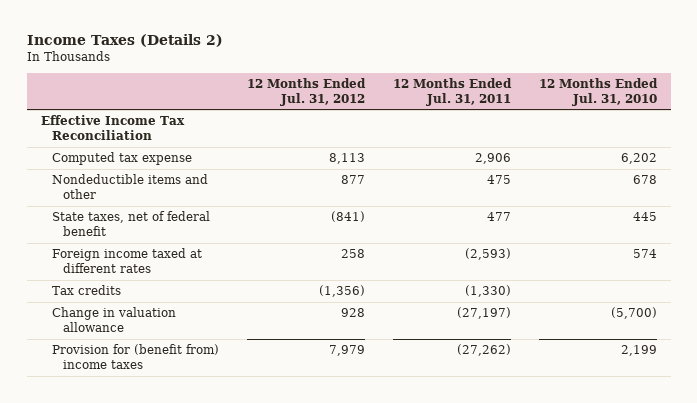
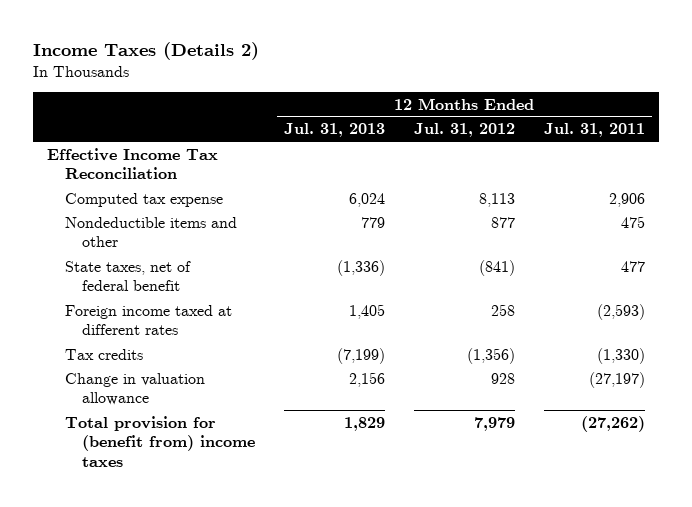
- | 12 Months Ended Jul. 31, 2012 | 12 Months Ended Jul. 31, 2011 | 12 Months Ended Jul. 31, 2010
+ | 12 Months Ended Jul. 31, 2013 | 12 Months Ended Jul. 31, 2012 | 12 Months Ended Jul. 31, 2011
- Provision for (benefit from) income taxes | 7,979 | (27,262) | 2,199
+ Total provision for (benefit from) income taxes | 1,829 | 7,979 | (27,262)

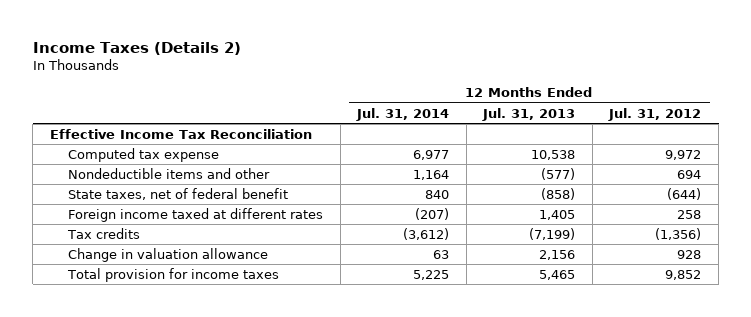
- | 12 Months Ended Jul. 31, 2013 | 12 Months Ended Jul. 31, 2012 | 12 Months Ended Jul. 31, 2011
+ | 12 Months Ended Jul. 31, 2014 | 12 Months Ended Jul. 31, 2013 | 12 Months Ended Jul. 31, 2012
- Computed tax expense | 6,024 | 8,113 | 2,906
- Nondeductible items and other | 779 | 877 | 475
- State taxes, net of federal benefit | (1,336) | (841) | 477
+ Computed tax expense | 6,977 | 10,538 | 9,972
+ Nondeductible items and other | 1,164 | (577) | 694
+ State taxes, net of federal benefit | 840 | (858) | (644)
- Total provision for (benefit from) income taxes | 1,829 | 7,979 | (27,262)
+ Total provision for income taxes | 5,225 | 5,465 | 9,852

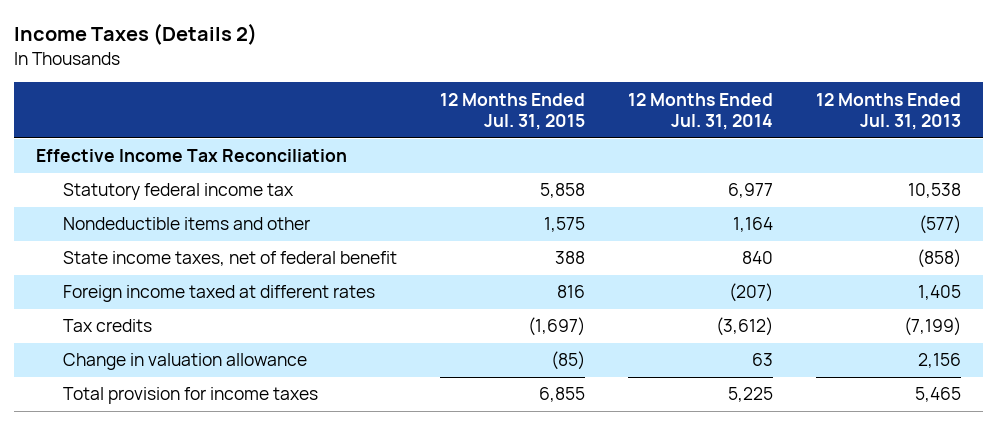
- | 12 Months Ended Jul. 31, 2014 | 12 Months Ended Jul. 31, 2013 | 12 Months Ended Jul. 31, 2012
+ | 12 Months Ended Jul. 31, 2015 | 12 Months Ended Jul. 31, 2014 | 12 Months Ended Jul. 31, 2013
- Computed tax expense | 6,977 | 10,538 | 9,972
+ Statutory federal income tax | 5,858 | 6,977 | 10,538
- State taxes, net of federal benefit | 840 | (858) | (644)
+ State income taxes, net of federal benefit | 388 | 840 | (858)

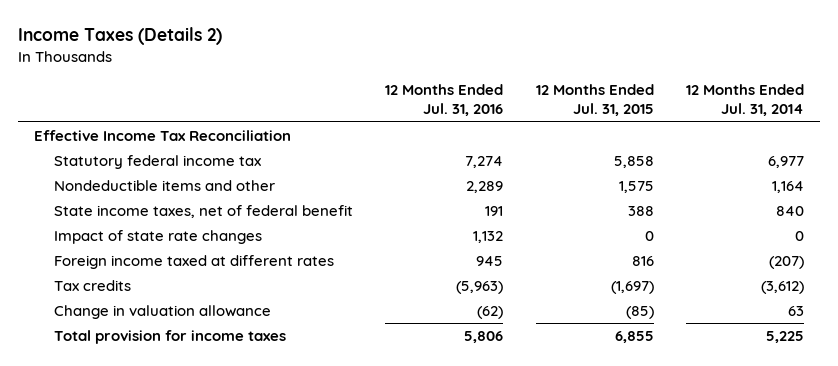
- | 12 Months Ended Jul. 31, 2015 | 12 Months Ended Jul. 31, 2014 | 12 Months Ended Jul. 31, 2013
+ | 12 Months Ended Jul. 31, 2016 | 12 Months Ended Jul. 31, 2015 | 12 Months Ended Jul. 31, 2014
+ Impact of state rate changes | 1,132 | 0 | 0

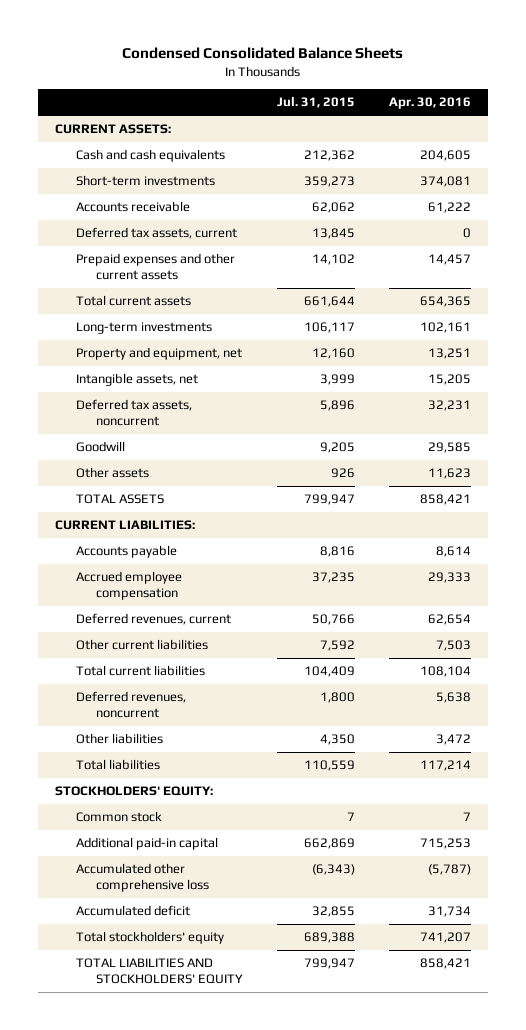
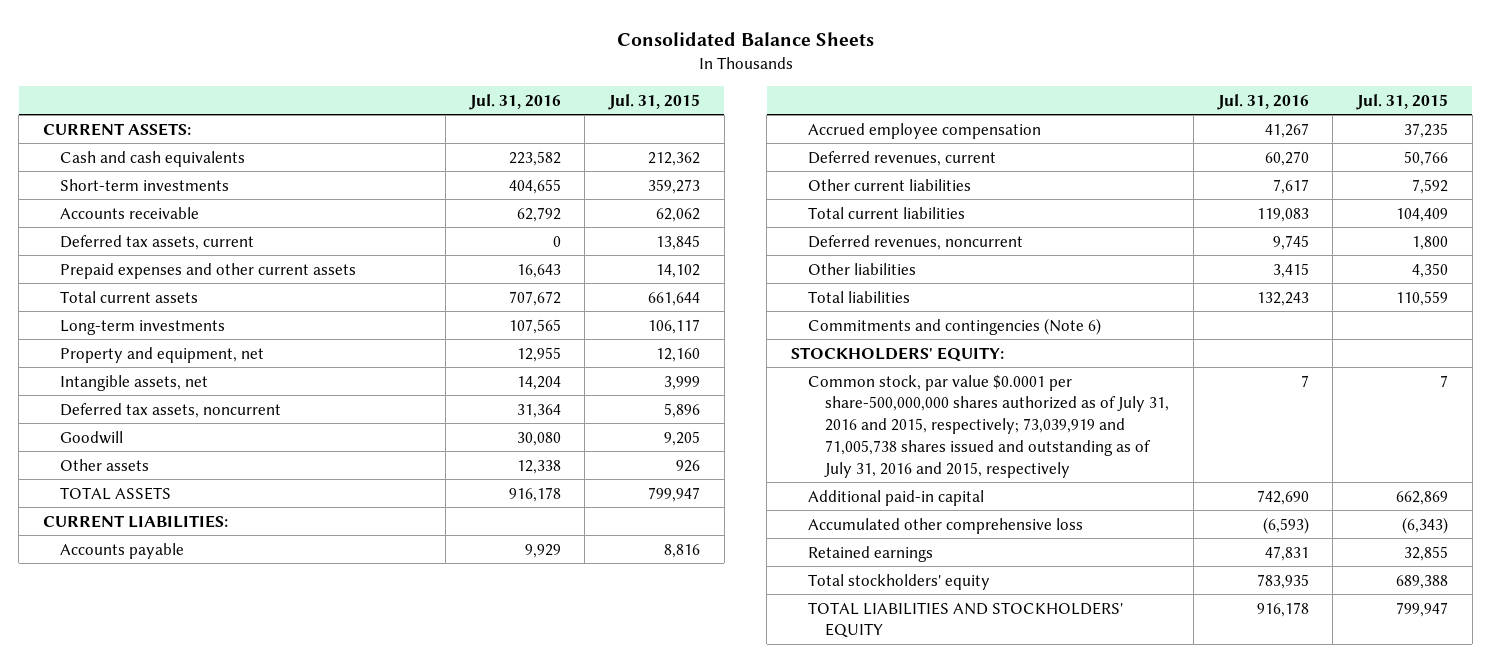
- Condensed Consolidated Balance Sheets
+ Consolidated Balance Sheets
- | Jul. 31, 2015 | Apr. 30, 2016
+ | Jul. 31, 2016 | Jul. 31, 2015
+ Commitments and contingencies (Note 6)
- Common stock | 7 | 7
+ Common stock, par value $0.0001 per share-500,000,000 shares authorized as of July 31, 2016 and 2015, respectively; 73,039,919 and 71,005,738 shares issued and outstanding as of July 31, 2016 and 2015, respectively | 7 | 7
- Accumulated deficit | 32,855 | 31,734
+ Retained earnings | 47,831 | 32,855

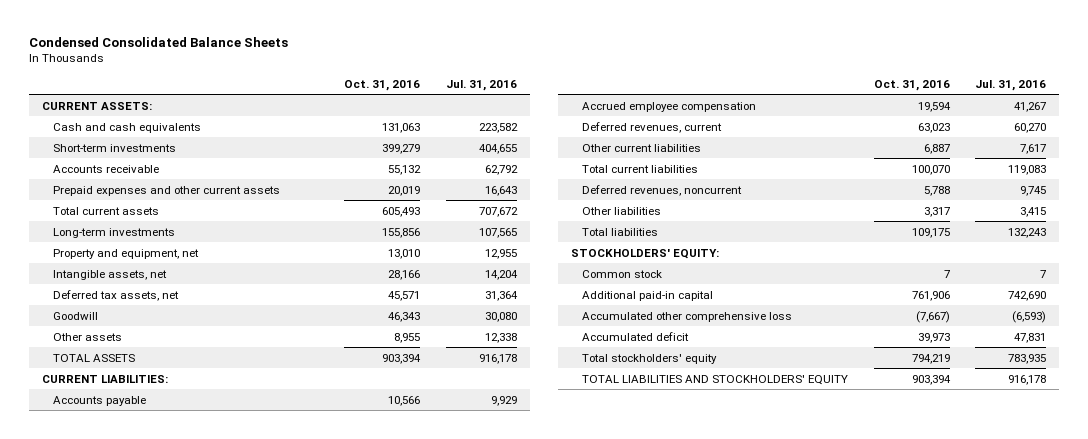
- Consolidated Balance Sheets
+ Condensed Consolidated Balance Sheets
- | Jul. 31, 2016 | Jul. 31, 2015
+ | Oct. 31, 2016 | Jul. 31, 2016
- Deferred tax assets, current | 0 | 13,845
- Deferred tax assets, noncurrent | 31,364 | 5,896
+ Deferred tax assets, net | 45,571 | 31,364
- Commitments and contingencies (Note 6)
- Common stock, par value $0.0001 per share-500,000,000 shares authorized as of July 31, 2016 and 2015, respectively; 73,039,919 and 71,005,738 shares issued and outstanding as of July 31, 2016 and 2015, respectively | 7 | 7
+ Common stock | 7 | 7
- Retained earnings | 47,831 | 32,855
+ Accumulated deficit | 39,973 | 47,831

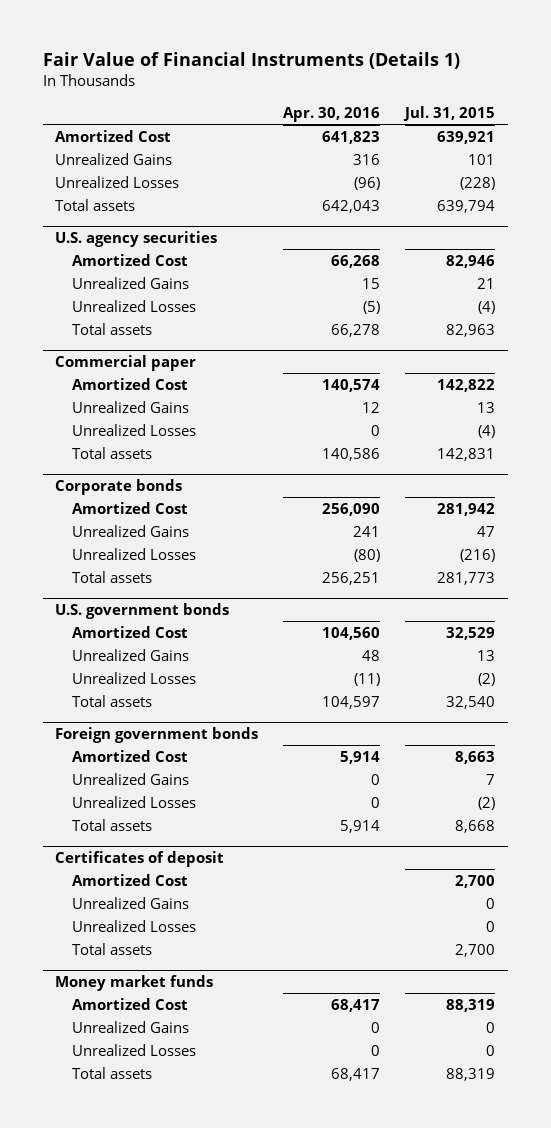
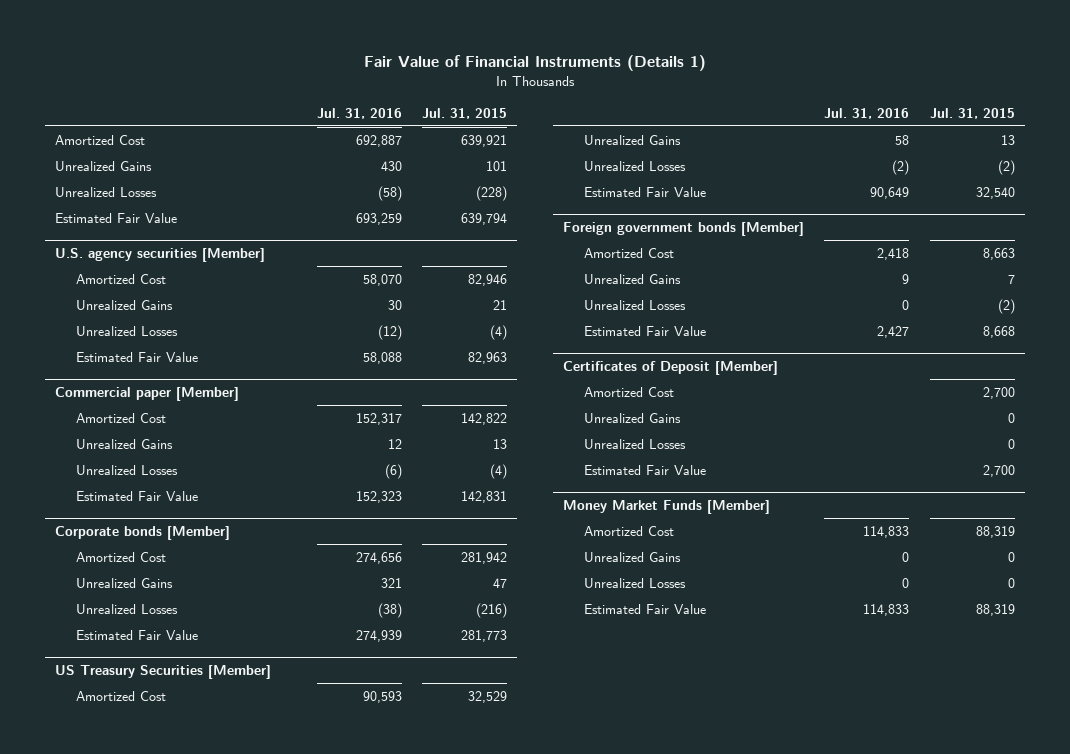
- | Apr. 30, 2016 | Jul. 31, 2015
+ | Jul. 31, 2016 | Jul. 31, 2015
- Total assets | 642,043 | 639,794
- U.S. agency securities
+ Estimated Fair Value | 693,259 | 639,794
+ U.S. agency securities [Member]
- Total assets | 66,278 | 82,963
- Commercial paper
+ Estimated Fair Value | 58,088 | 82,963
+ Commercial paper [Member]
- Total assets | 140,586 | 142,831
- Corporate bonds
+ Estimated Fair Value | 152,323 | 142,831
+ Corporate bonds [Member]
- Total assets | 256,251 | 281,773
- U.S. government bonds
+ Estimated Fair Value | 274,939 | 281,773
+ US Treasury Securities [Member]
- Total assets | 104,597 | 32,540
- Foreign government bonds
+ Estimated Fair Value | 90,649 | 32,540
+ Foreign government bonds [Member]
- Total assets | 5,914 | 8,668
- Certificates of deposit
+ Estimated Fair Value | 2,427 | 8,668
+ Certificates of Deposit [Member]
- Total assets | | 2,700
- Money market funds
+ Estimated Fair Value | | 2,700
+ Money Market Funds [Member]
- Total assets | 68,417 | 88,319
+ Estimated Fair Value | 114,833 | 88,319

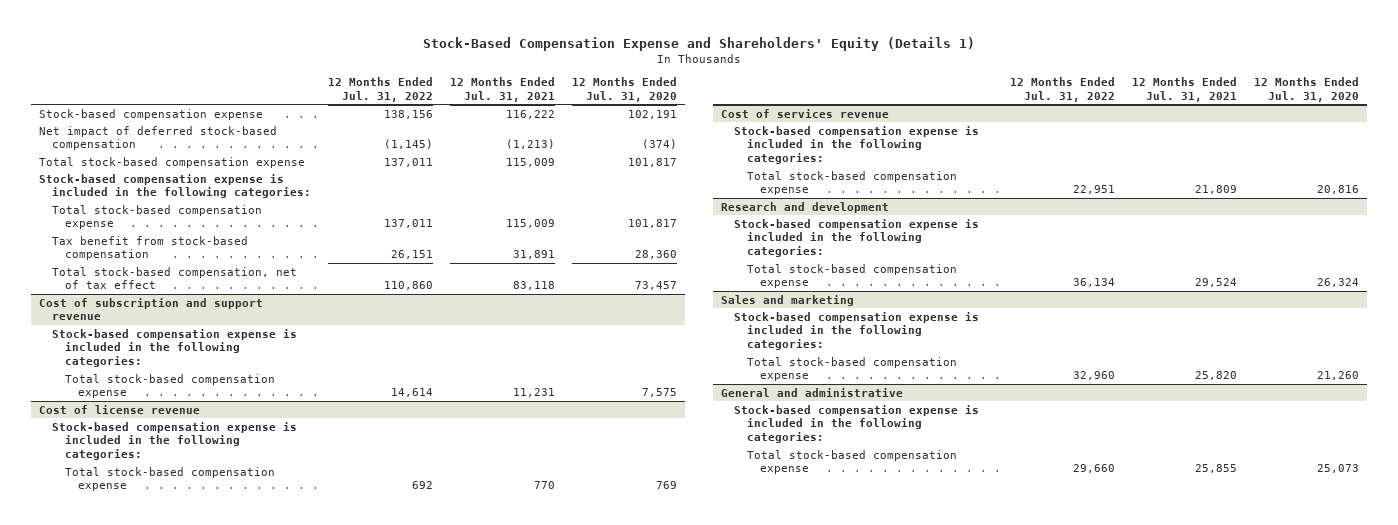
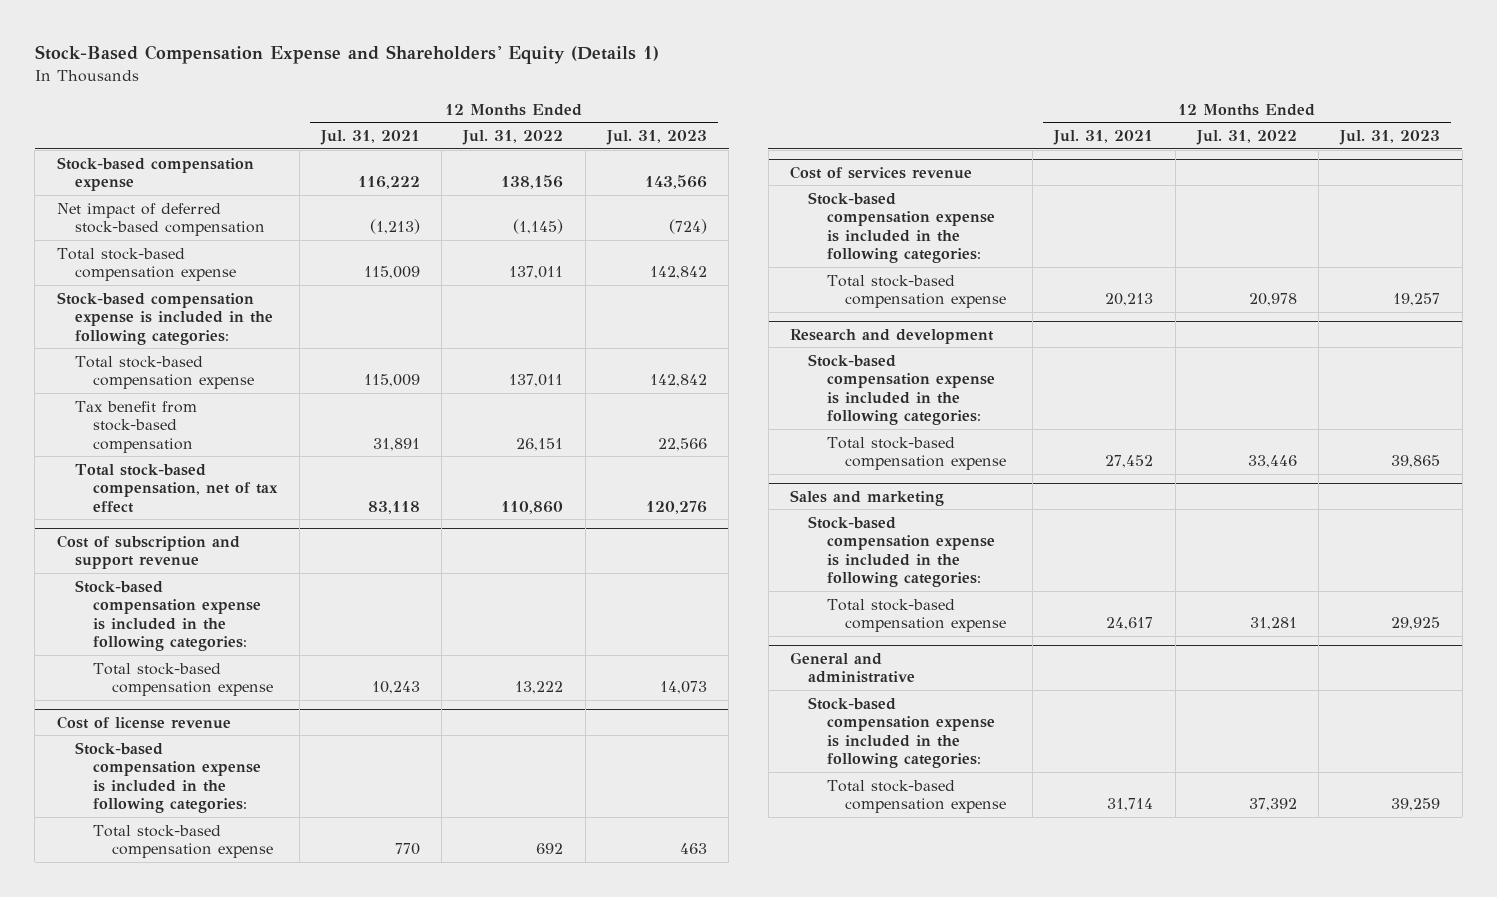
- | 12 Months Ended Jul. 31, 2022 | 12 Months Ended Jul. 31, 2021 | 12 Months Ended Jul. 31, 2020
+ | 12 Months Ended Jul. 31, 2021 | 12 Months Ended Jul. 31, 2022 | 12 Months Ended Jul. 31, 2023
@ Cost of subscription and support revenue
- Total stock-based compensation expense | 14,614 | 11,231 | 7,575
+ Total stock-based compensation expense | 10,243 | 13,222 | 14,073
@ Cost of services revenue
- Total stock-based compensation expense | 22,951 | 21,809 | 20,816
+ Total stock-based compensation expense | 20,213 | 20,978 | 19,257
@ Research and development
- Total stock-based compensation expense | 36,134 | 29,524 | 26,324
+ Total stock-based compensation expense | 27,452 | 33,446 | 39,865
@ Sales and marketing
- Total stock-based compensation expense | 32,960 | 25,820 | 21,260
+ Total stock-based compensation expense | 24,617 | 31,281 | 29,925
@ General and administrative
- Total stock-based compensation expense | 29,660 | 25,855 | 25,073
+ Total stock-based compensation expense | 31,714 | 37,392 | 39,259

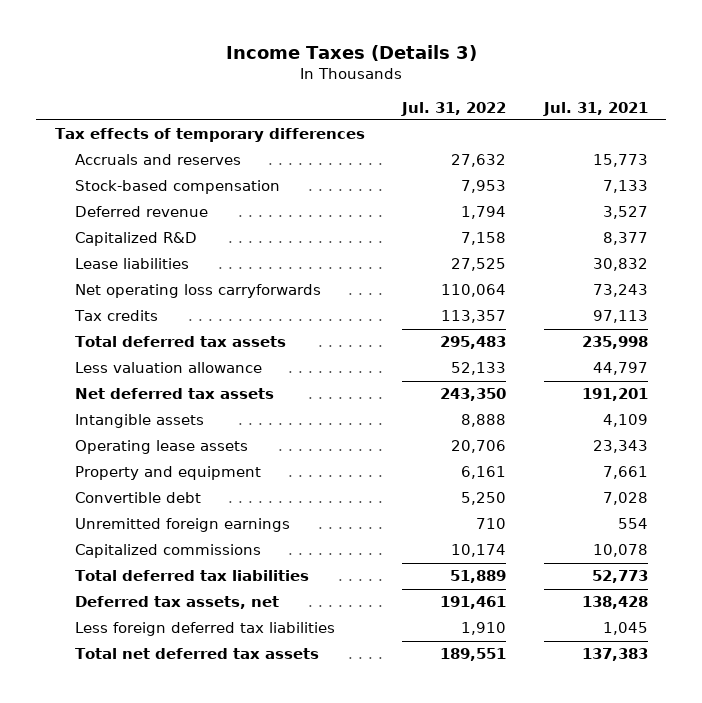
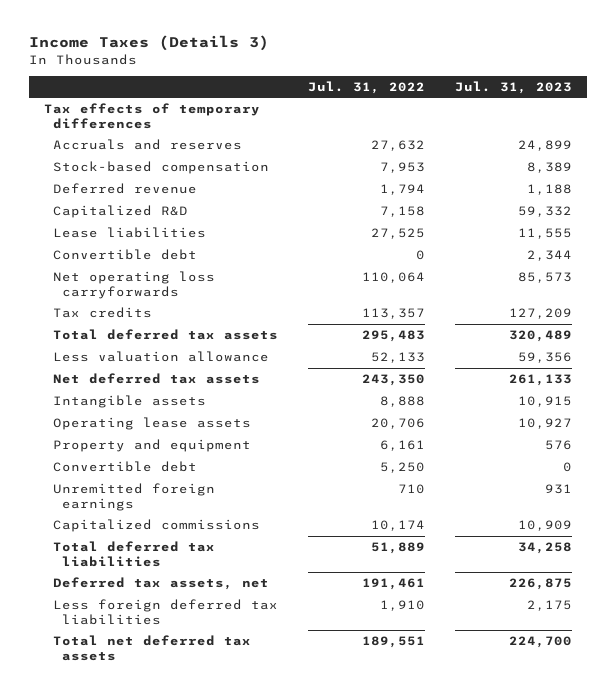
- | Jul. 31, 2022 | Jul. 31, 2021
+ | Jul. 31, 2022 | Jul. 31, 2023
+ Convertible debt | 0 | 2,344

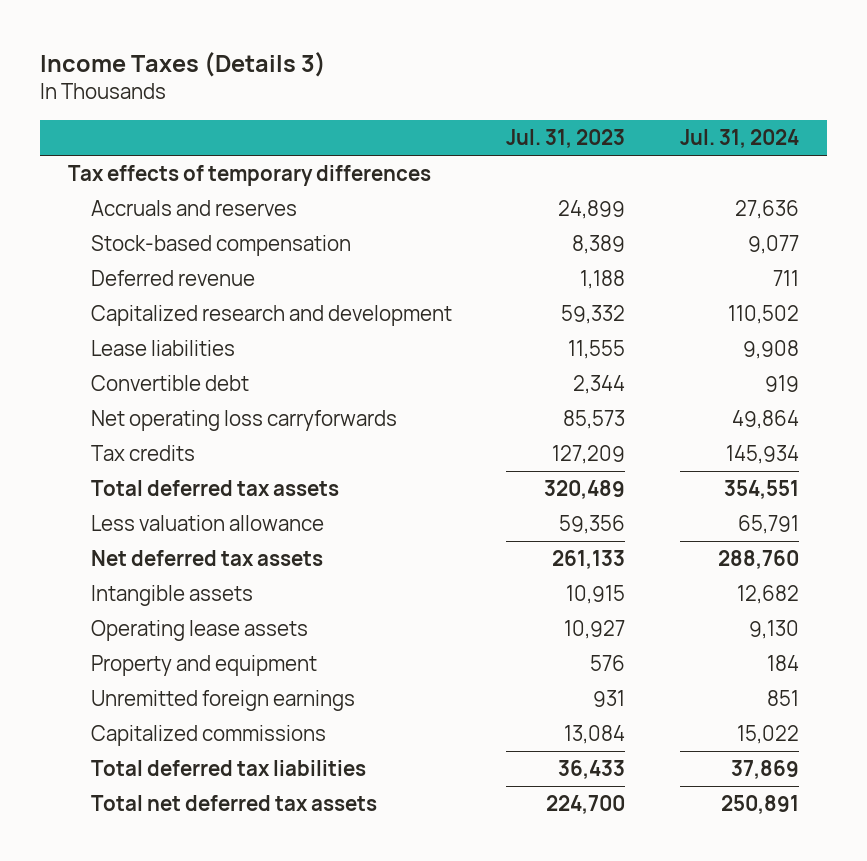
- | Jul. 31, 2022 | Jul. 31, 2023
+ | Jul. 31, 2023 | Jul. 31, 2024
- Capitalized R&D | 7,158 | 59,332
+ Capitalized research and development | 59,332 | 110,502
- Convertible debt | 5,250 | 0
- Capitalized commissions | 10,174 | 10,909
- Total deferred tax liabilities | 51,889 | 34,258
- Deferred tax assets, net | 191,461 | 226,875
- Less foreign deferred tax liabilities | 1,910 | 2,175
+ Capitalized commissions | 13,084 | 15,022
+ Total deferred tax liabilities | 36,433 | 37,869

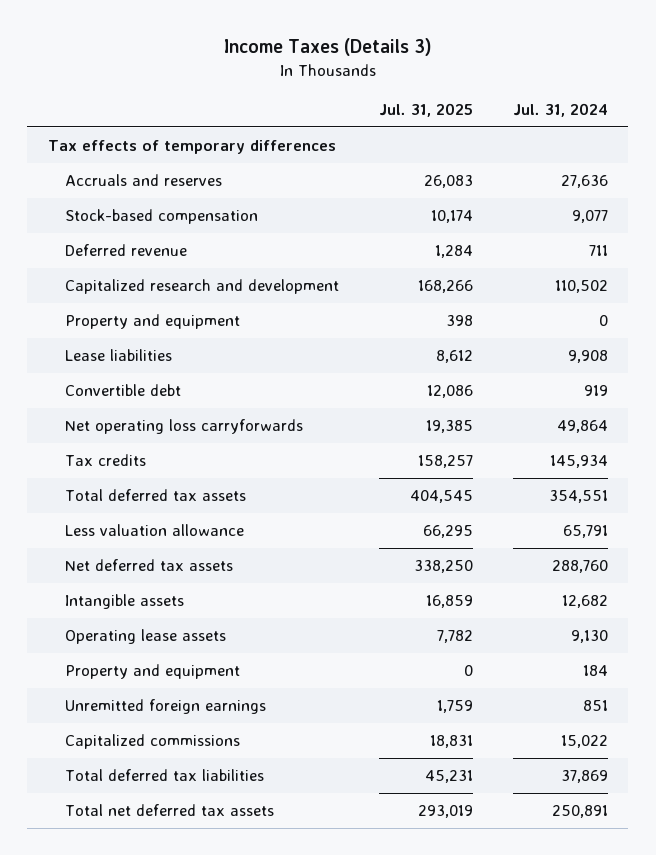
- | Jul. 31, 2023 | Jul. 31, 2024
+ | Jul. 31, 2025 | Jul. 31, 2024
+ Property and equipment | 398 | 0

